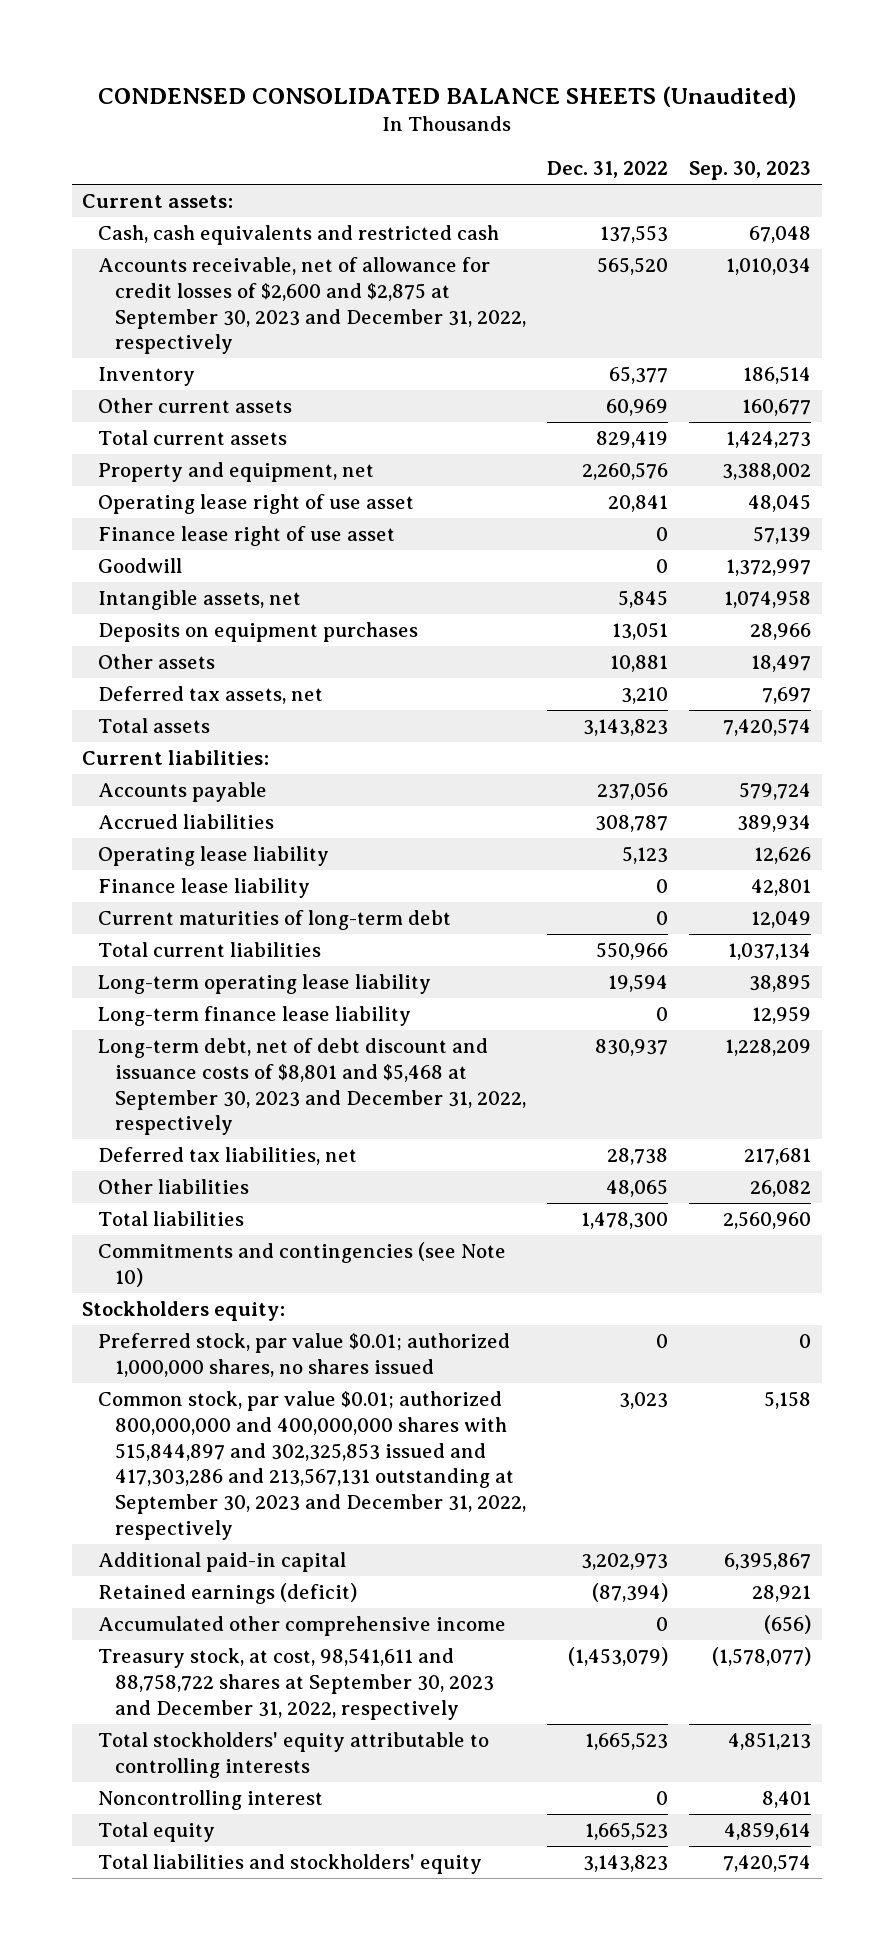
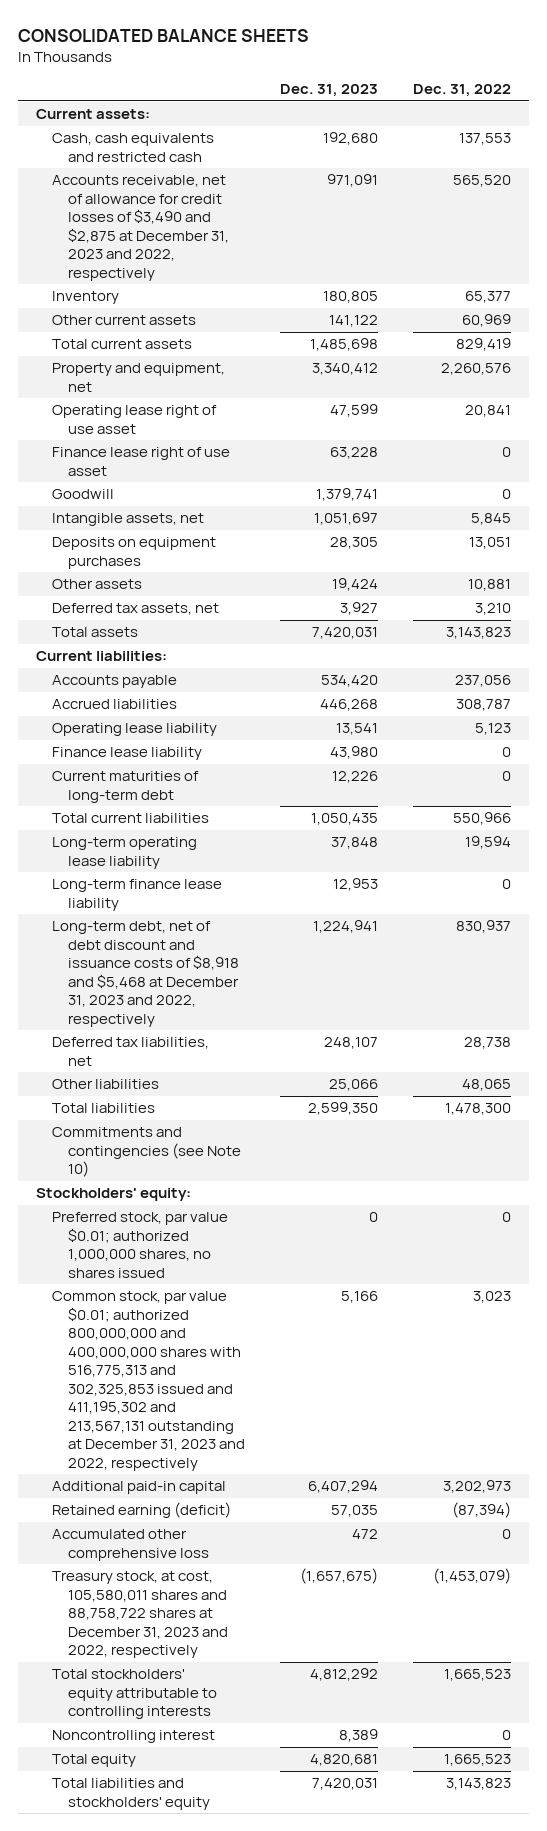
- CONDENSED CONSOLIDATED BALANCE SHEETS (Unaudited)
+ CONSOLIDATED BALANCE SHEETS
- | Dec. 31, 2022 | Sep. 30, 2023
+ | Dec. 31, 2023 | Dec. 31, 2022
- Accounts receivable, net of allowance for credit losses of $2,600 and $2,875 at September 30, 2023 and December 31, 2022, respectively | 565,520 | 1,010,034
+ Accounts receivable, net of allowance for credit losses of $3,490 and $2,875 at December 31, 2023 and 2022, respectively | 971,091 | 565,520
- Long-term debt, net of debt discount and issuance costs of $8,801 and $5,468 at September 30, 2023 and December 31, 2022, respectively | 830,937 | 1,228,209
+ Long-term debt, net of debt discount and issuance costs of $8,918 and $5,468 at December 31, 2023 and 2022, respectively | 1,224,941 | 830,937
- Stockholders equity:
+ Stockholders' equity:
- Common stock, par value $0.01; authorized 800,000,000 and 400,000,000 shares with 515,844,897 and 302,325,853 issued and 417,303,286 and 213,567,131 outstanding at September 30, 2023 and December 31, 2022, respectively | 3,023 | 5,158
+ Common stock, par value $0.01; authorized 800,000,000 and 400,000,000 shares with 516,775,313 and 302,325,853 issued and 411,195,302 and 213,567,131 outstanding at December 31, 2023 and 2022, respectively | 5,166 | 3,023
- Retained earnings (deficit) | (87,394) | 28,921
- Accumulated other comprehensive income | 0 | (656)
- Treasury stock, at cost, 98,541,611 and 88,758,722 shares at September 30, 2023 and December 31, 2022, respectively | (1,453,079) | (1,578,077)
+ Retained earning (deficit) | 57,035 | (87,394)
+ Accumulated other comprehensive loss | 472 | 0
+ Treasury stock, at cost, 105,580,011 shares and 88,758,722 shares at December 31, 2023 and 2022, respectively | (1,657,675) | (1,453,079)

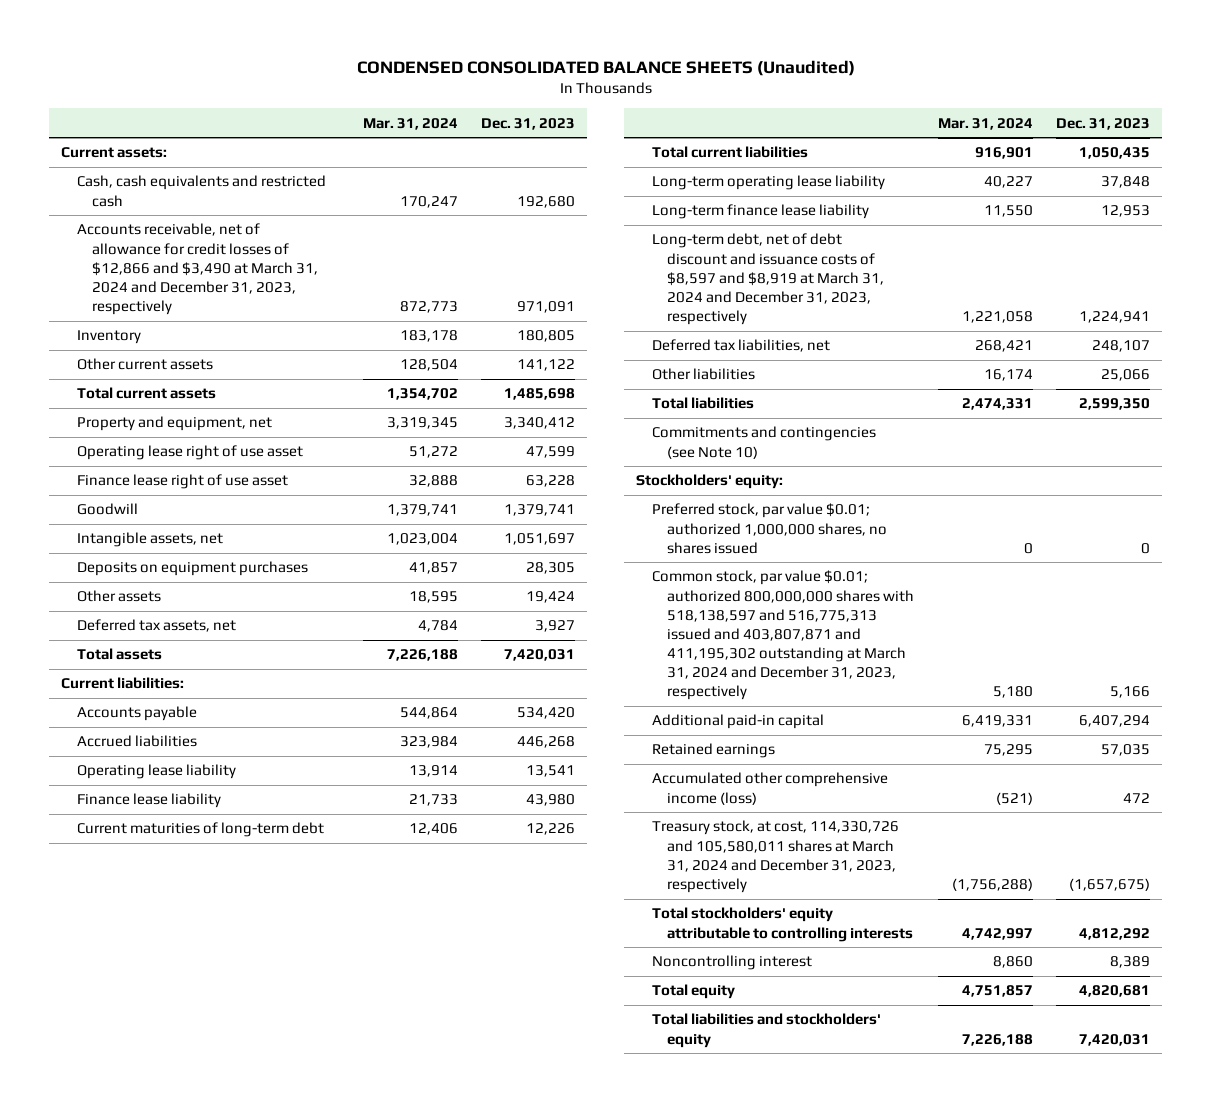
- CONSOLIDATED BALANCE SHEETS
+ CONDENSED CONSOLIDATED BALANCE SHEETS (Unaudited)
- | Dec. 31, 2023 | Dec. 31, 2022
+ | Mar. 31, 2024 | Dec. 31, 2023
- Accounts receivable, net of allowance for credit losses of $3,490 and $2,875 at December 31, 2023 and 2022, respectively | 971,091 | 565,520
+ Accounts receivable, net of allowance for credit losses of $12,866 and $3,490 at March 31, 2024 and December 31, 2023, respectively | 872,773 | 971,091
- Long-term debt, net of debt discount and issuance costs of $8,918 and $5,468 at December 31, 2023 and 2022, respectively | 1,224,941 | 830,937
+ Long-term debt, net of debt discount and issuance costs of $8,597 and $8,919 at March 31, 2024 and December 31, 2023, respectively | 1,221,058 | 1,224,941
- Common stock, par value $0.01; authorized 800,000,000 and 400,000,000 shares with 516,775,313 and 302,325,853 issued and 411,195,302 and 213,567,131 outstanding at December 31, 2023 and 2022, respectively | 5,166 | 3,023
+ Common stock, par value $0.01; authorized 800,000,000 shares with 518,138,597 and 516,775,313 issued and 403,807,871 and 411,195,302 outstanding at March 31, 2024 and December 31, 2023, respectively | 5,180 | 5,166
- Retained earning (deficit) | 57,035 | (87,394)
- Accumulated other comprehensive loss | 472 | 0
- Treasury stock, at cost, 105,580,011 shares and 88,758,722 shares at December 31, 2023 and 2022, respectively | (1,657,675) | (1,453,079)
+ Retained earnings | 75,295 | 57,035
+ Accumulated other comprehensive income (loss) | (521) | 472
+ Treasury stock, at cost, 114,330,726 and 105,580,011 shares at March 31, 2024 and December 31, 2023, respectively | (1,756,288) | (1,657,675)

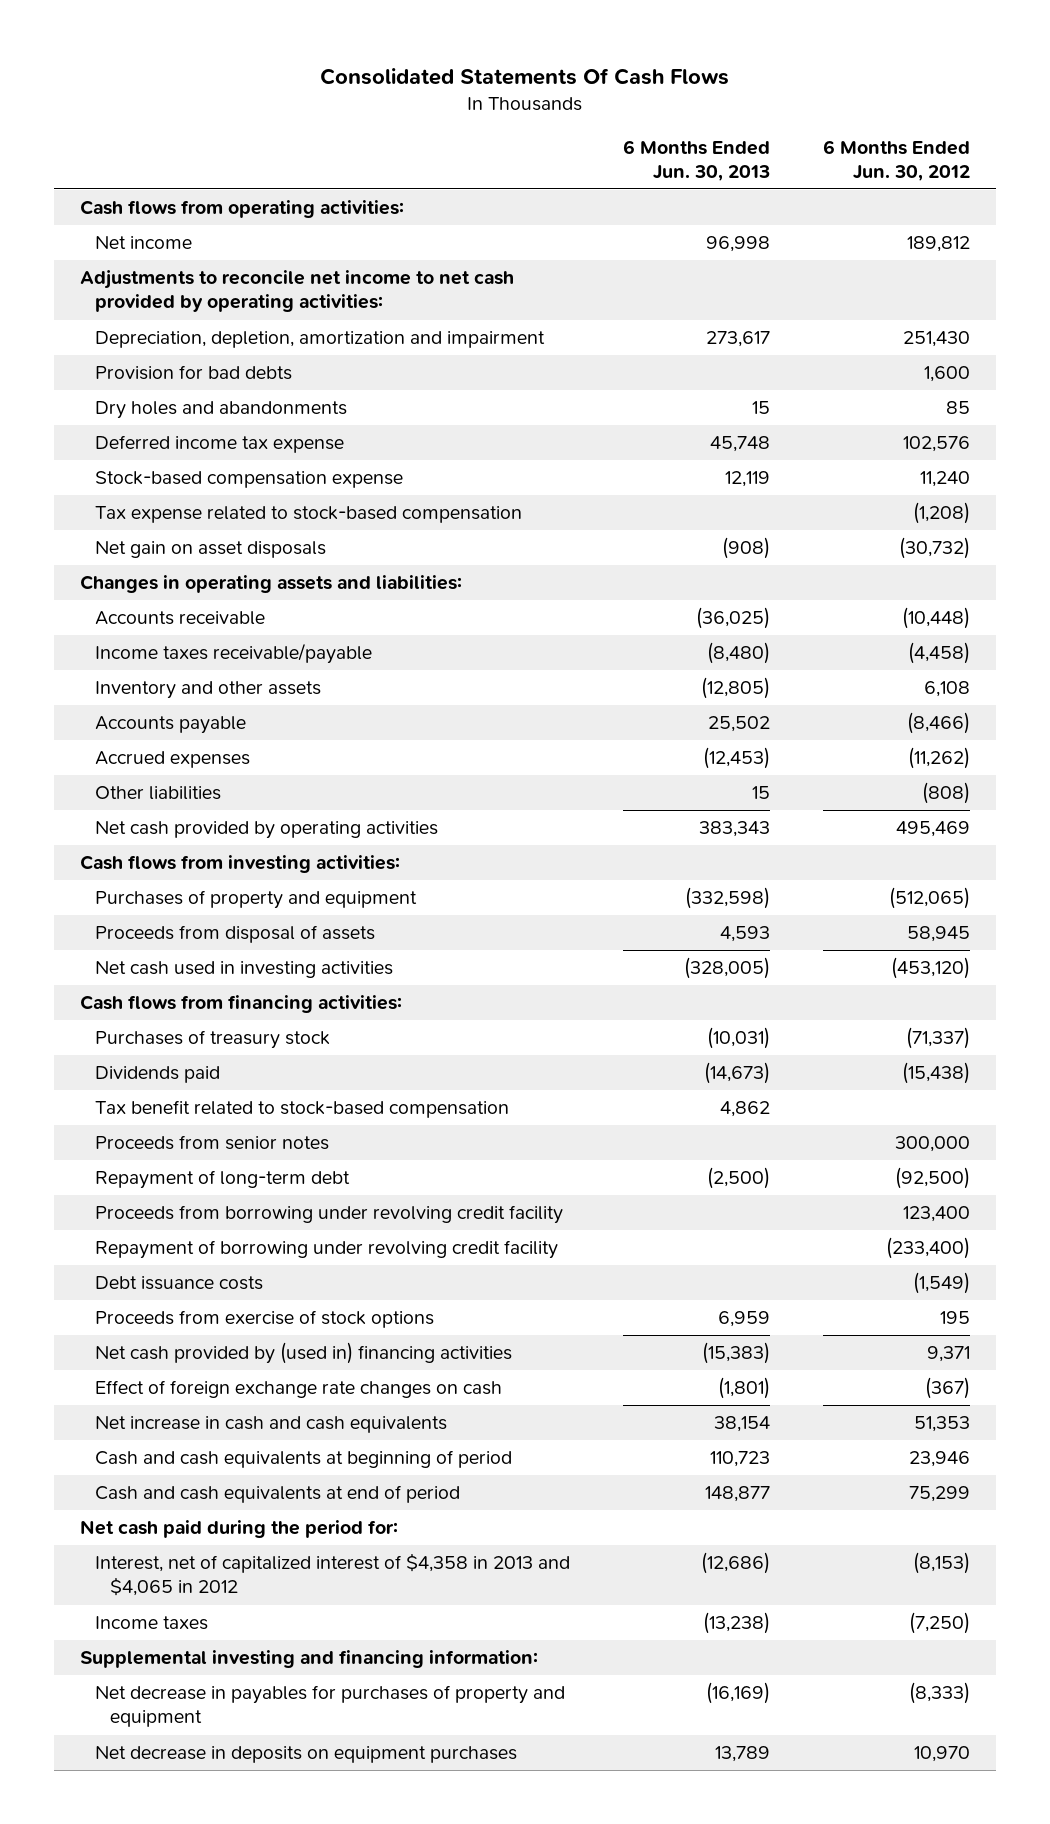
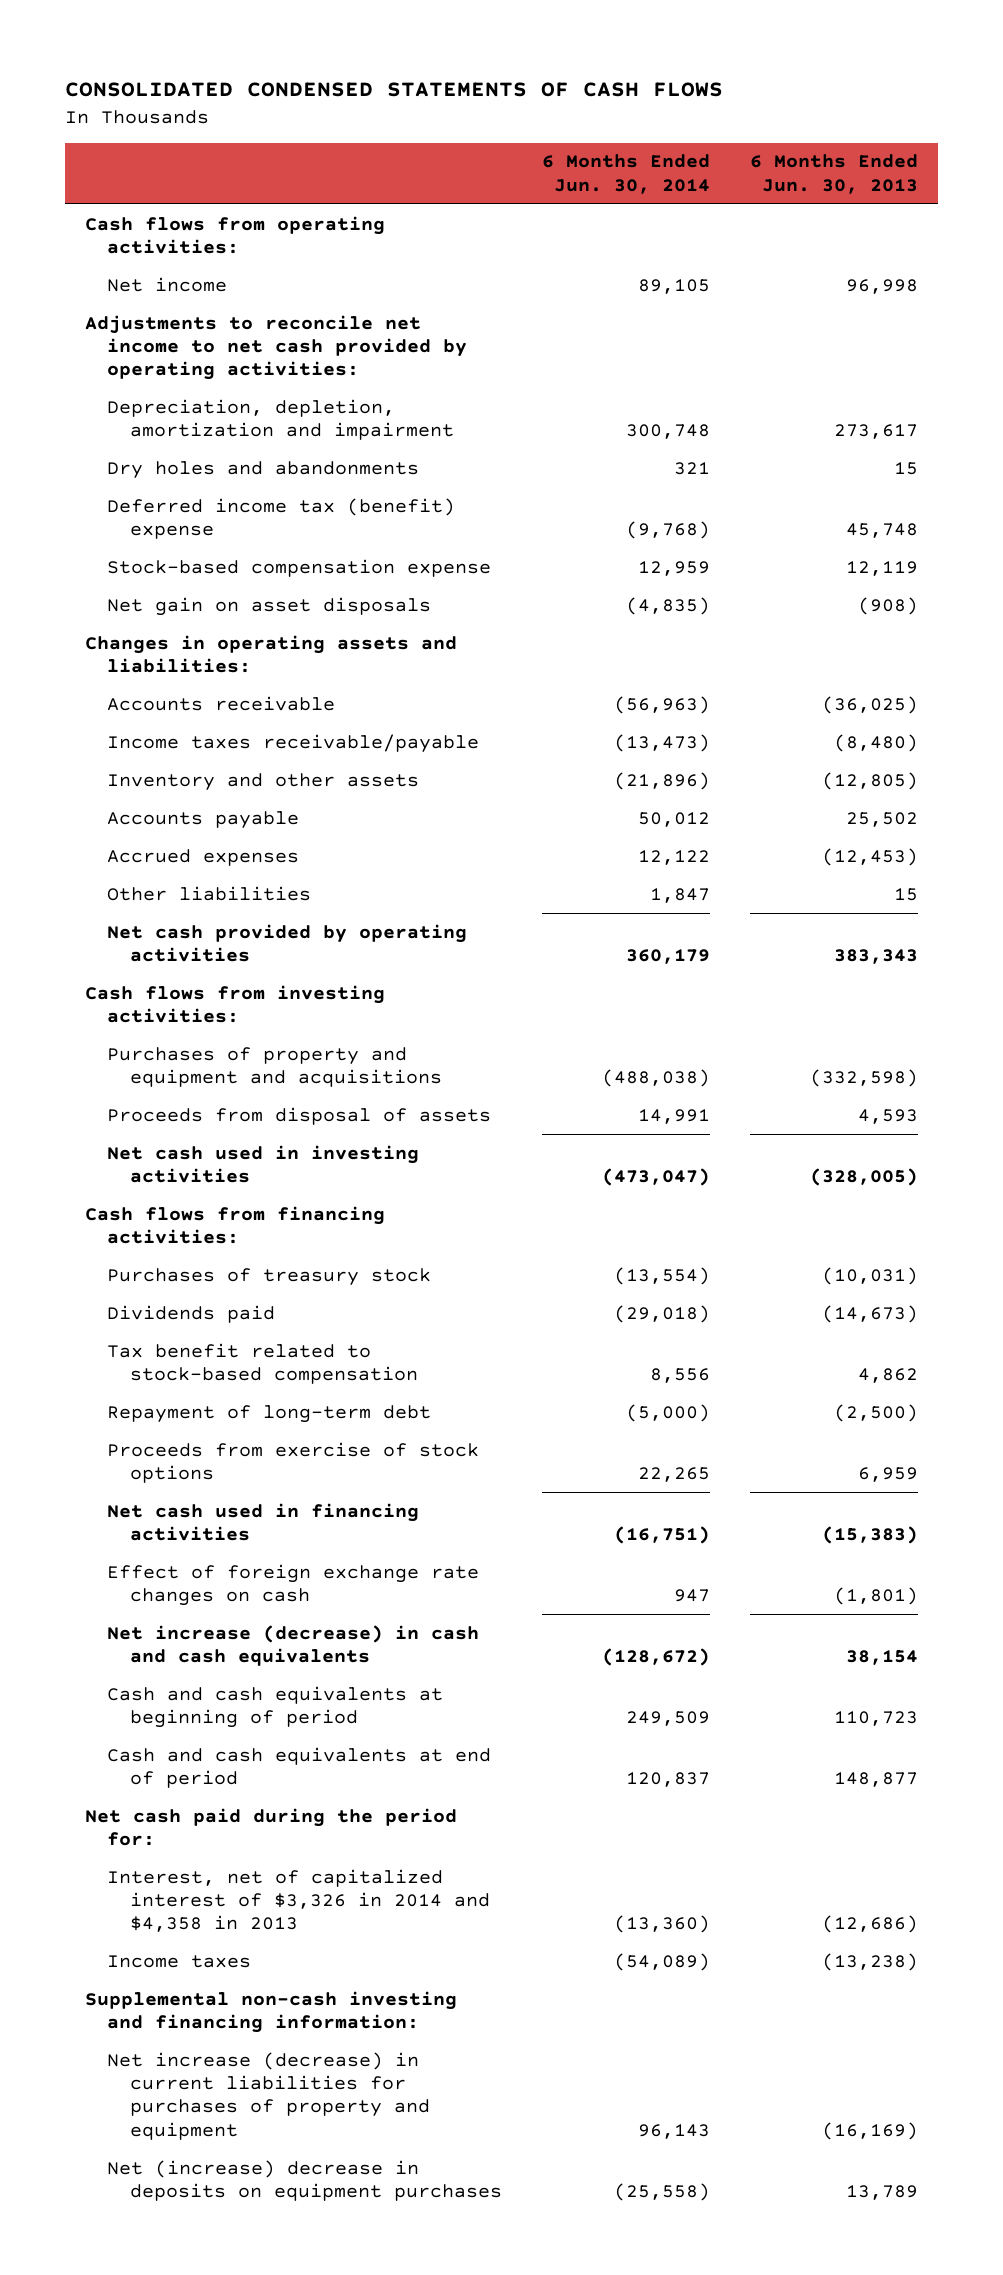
- Consolidated Statements Of Cash Flows
+ CONSOLIDATED CONDENSED STATEMENTS OF CASH FLOWS
- | 6 Months Ended Jun. 30, 2013 | 6 Months Ended Jun. 30, 2012
+ | 6 Months Ended Jun. 30, 2014 | 6 Months Ended Jun. 30, 2013
- Provision for bad debts | | 1,600
- Deferred income tax expense | 45,748 | 102,576
+ Deferred income tax (benefit) expense | (9,768) | 45,748
- Tax expense related to stock-based compensation | | (1,208)
- Purchases of property and equipment | (332,598) | (512,065)
+ Purchases of property and equipment and acquisitions | (488,038) | (332,598)
- Proceeds from senior notes | | 300,000
- Proceeds from borrowing under revolving credit facility | | 123,400
- Repayment of borrowing under revolving credit facility | | (233,400)
- Debt issuance costs | | (1,549)
- Net cash provided by (used in) financing activities | (15,383) | 9,371
+ Net cash used in financing activities | (16,751) | (15,383)
- Net increase in cash and cash equivalents | 38,154 | 51,353
+ Net increase (decrease) in cash and cash equivalents | (128,672) | 38,154
- Interest, net of capitalized interest of $4,358 in 2013 and $4,065 in 2012 | (12,686) | (8,153)
+ Interest, net of capitalized interest of $3,326 in 2014 and $4,358 in 2013 | (13,360) | (12,686)
- Supplemental investing and financing information:
- Net decrease in payables for purchases of property and equipment | (16,169) | (8,333)
- Net decrease in deposits on equipment purchases | 13,789 | 10,970
+ Supplemental non-cash investing and financing information:
+ Net increase (decrease) in current liabilities for purchases of property and equipment | 96,143 | (16,169)
+ Net (increase) decrease in deposits on equipment purchases | (25,558) | 13,789

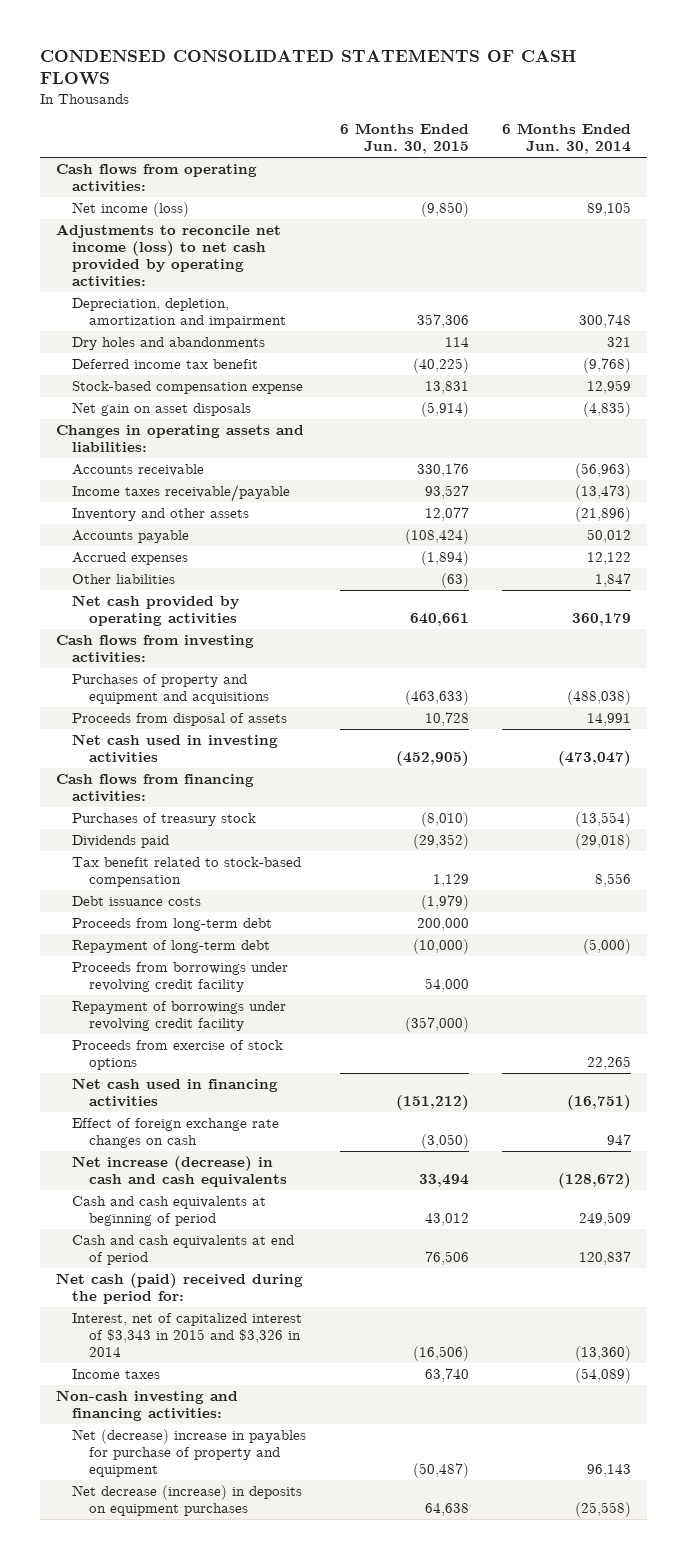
- CONSOLIDATED CONDENSED STATEMENTS OF CASH FLOWS
+ CONDENSED CONSOLIDATED STATEMENTS OF CASH FLOWS
- | 6 Months Ended Jun. 30, 2014 | 6 Months Ended Jun. 30, 2013
+ | 6 Months Ended Jun. 30, 2015 | 6 Months Ended Jun. 30, 2014
- Net income | 89,105 | 96,998
- Adjustments to reconcile net income to net cash provided by operating activities:
+ Net income (loss) | (9,850) | 89,105
+ Adjustments to reconcile net income (loss) to net cash provided by operating activities:
- Deferred income tax (benefit) expense | (9,768) | 45,748
+ Deferred income tax benefit | (40,225) | (9,768)
+ Debt issuance costs | (1,979) |
+ Proceeds from long-term debt | 200,000 |
+ Proceeds from borrowings under revolving credit facility | 54,000 |
+ Repayment of borrowings under revolving credit facility | (357,000) |
- Net cash paid during the period for:
- Interest, net of capitalized interest of $3,326 in 2014 and $4,358 in 2013 | (13,360) | (12,686)
+ Net cash (paid) received during the period for:
+ Interest, net of capitalized interest of $3,343 in 2015 and $3,326 in 2014 | (16,506) | (13,360)
- Supplemental non-cash investing and financing information:
- Net increase (decrease) in current liabilities for purchases of property and equipment | 96,143 | (16,169)
- Net (increase) decrease in deposits on equipment purchases | (25,558) | 13,789
+ Non-cash investing and financing activities:
+ Net (decrease) increase in payables for purchase of property and equipment | (50,487) | 96,143
+ Net decrease (increase) in deposits on equipment purchases | 64,638 | (25,558)

